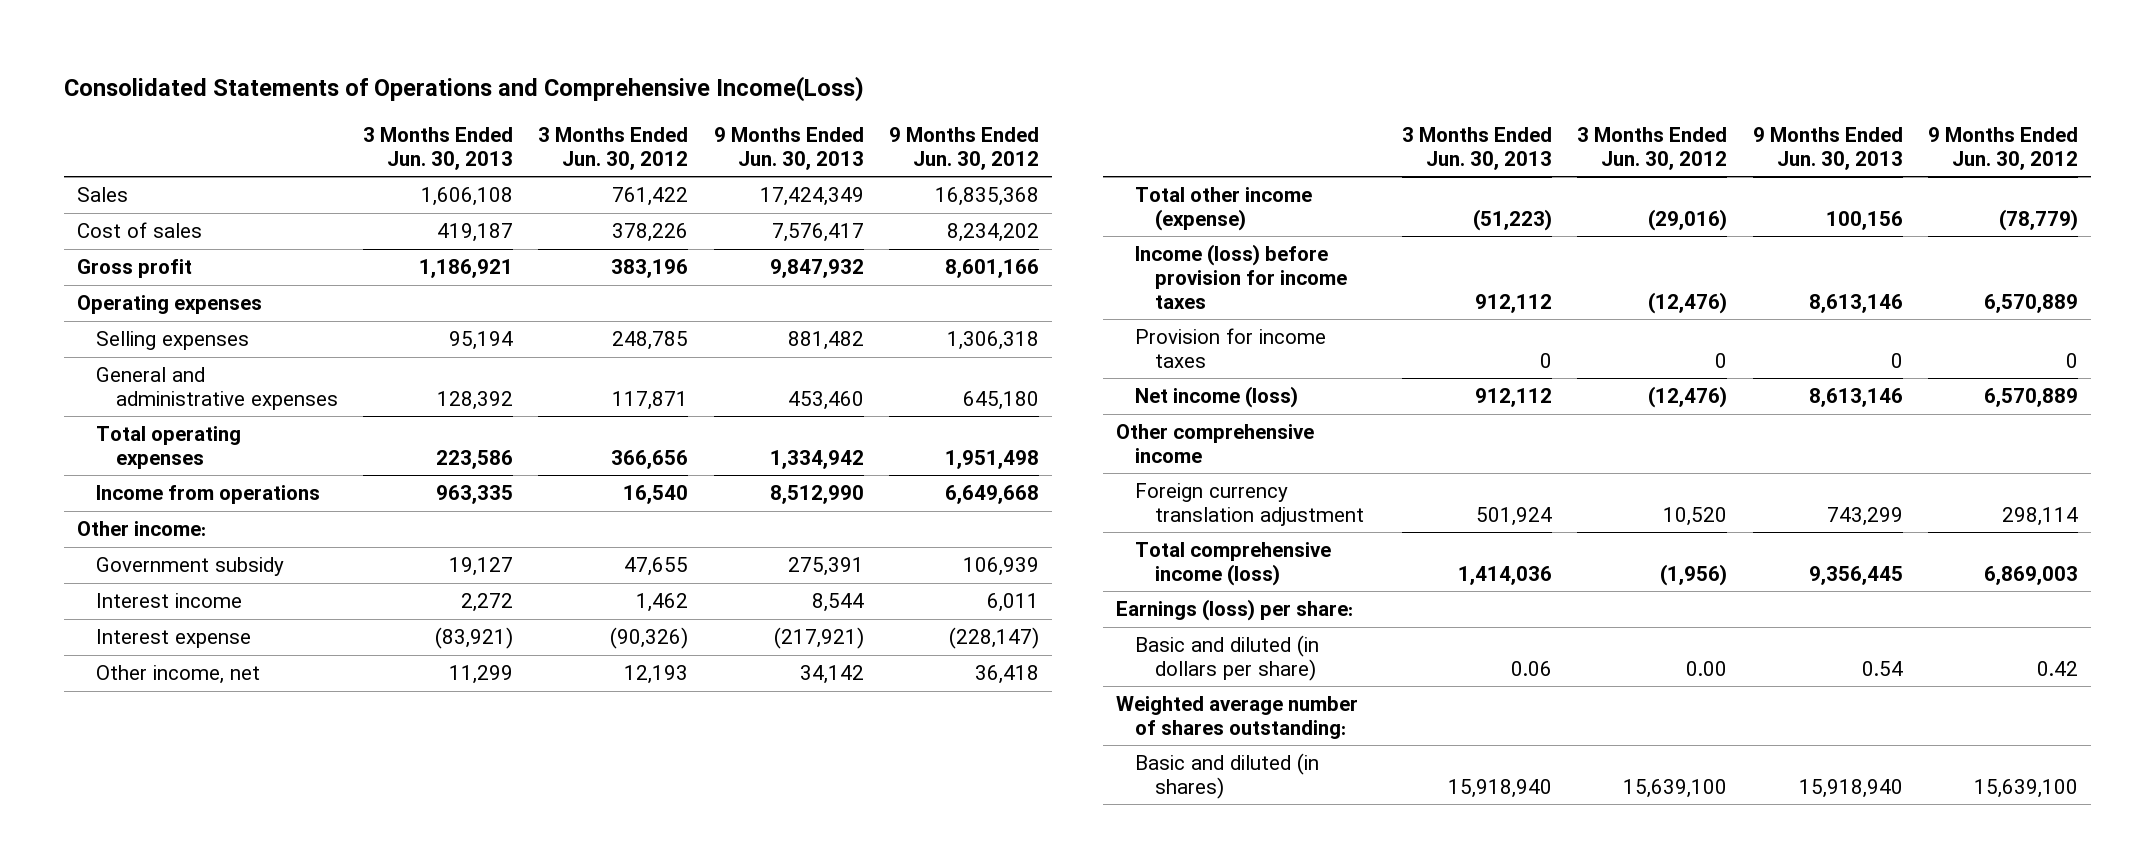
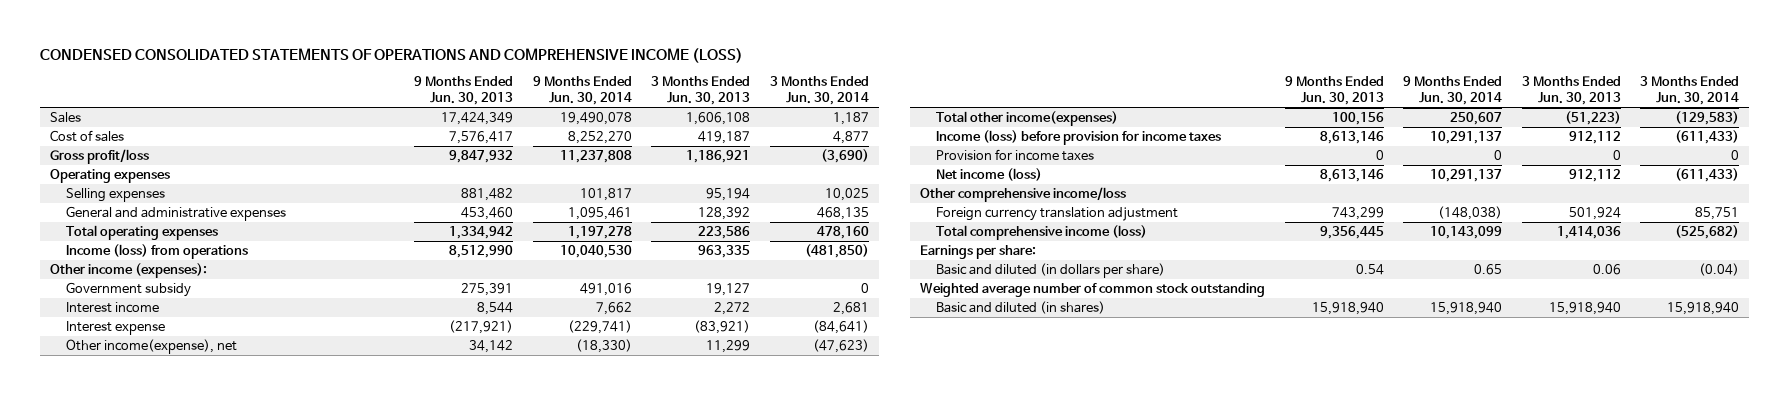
- Consolidated Statements of Operations and Comprehensive Income(Loss)
+ CONDENSED CONSOLIDATED STATEMENTS OF OPERATIONS AND COMPREHENSIVE INCOME (LOSS)
- | 3 Months Ended Jun. 30, 2013 | 3 Months Ended Jun. 30, 2012 | 9 Months Ended Jun. 30, 2013 | 9 Months Ended Jun. 30, 2012
+ | 9 Months Ended Jun. 30, 2013 | 9 Months Ended Jun. 30, 2014 | 3 Months Ended Jun. 30, 2013 | 3 Months Ended Jun. 30, 2014
- Gross profit | 1,186,921 | 383,196 | 9,847,932 | 8,601,166
+ Gross profit/loss | 9,847,932 | 11,237,808 | 1,186,921 | (3,690)
- Income from operations | 963,335 | 16,540 | 8,512,990 | 6,649,668
- Other income:
+ Income (loss) from operations | 8,512,990 | 10,040,530 | 963,335 | (481,850)
+ Other income (expenses):
- Other income, net | 11,299 | 12,193 | 34,142 | 36,418
- Total other income (expense) | (51,223) | (29,016) | 100,156 | (78,779)
+ Other income(expense), net | 34,142 | (18,330) | 11,299 | (47,623)
+ Total other income(expenses) | 100,156 | 250,607 | (51,223) | (129,583)
- Other comprehensive income
+ Other comprehensive income/loss
- Earnings (loss) per share:
+ Earnings per share:
- Weighted average number of shares outstanding:
+ Weighted average number of common stock outstanding

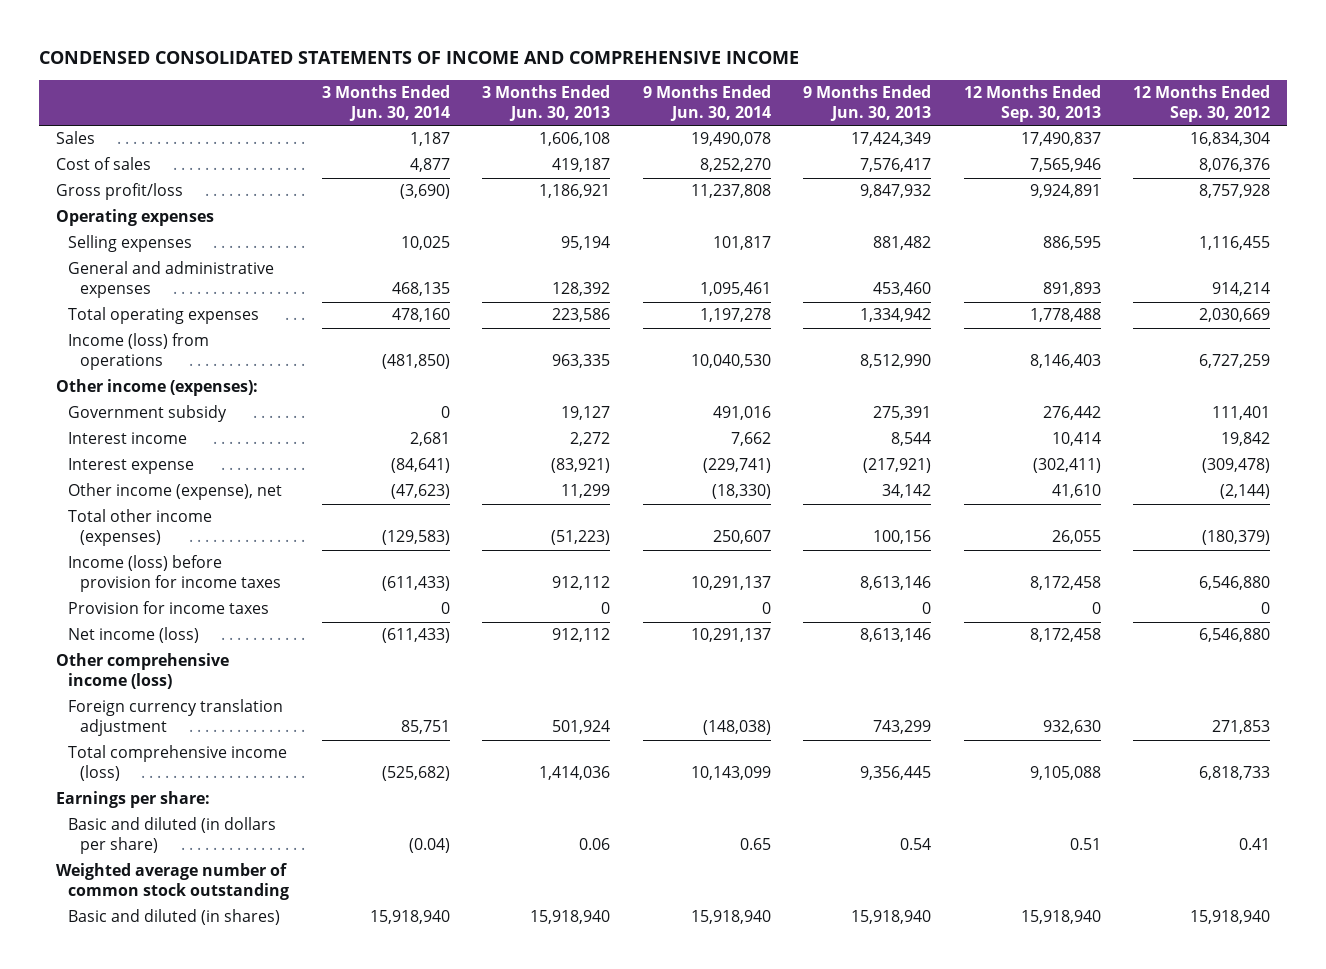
- CONDENSED CONSOLIDATED STATEMENTS OF OPERATIONS AND COMPREHENSIVE INCOME (LOSS)
+ CONDENSED CONSOLIDATED STATEMENTS OF INCOME AND COMPREHENSIVE INCOME
- | 9 Months Ended Jun. 30, 2013 | 9 Months Ended Jun. 30, 2014 | 3 Months Ended Jun. 30, 2013 | 3 Months Ended Jun. 30, 2014
+ | 3 Months Ended Jun. 30, 2014 | 3 Months Ended Jun. 30, 2013 | 9 Months Ended Jun. 30, 2014 | 9 Months Ended Jun. 30, 2013 | 12 Months Ended Sep. 30, 2013 | 12 Months Ended Sep. 30, 2012
- Other income(expense), net | 34,142 | (18,330) | 11,299 | (47,623)
- Total other income(expenses) | 100,156 | 250,607 | (51,223) | (129,583)
+ Other income (expense), net | (47,623) | 11,299 | (18,330) | 34,142 | 41,610 | (2,144)
+ Total other income (expenses) | (129,583) | (51,223) | 250,607 | 100,156 | 26,055 | (180,379)
- Other comprehensive income/loss
+ Other comprehensive income (loss)

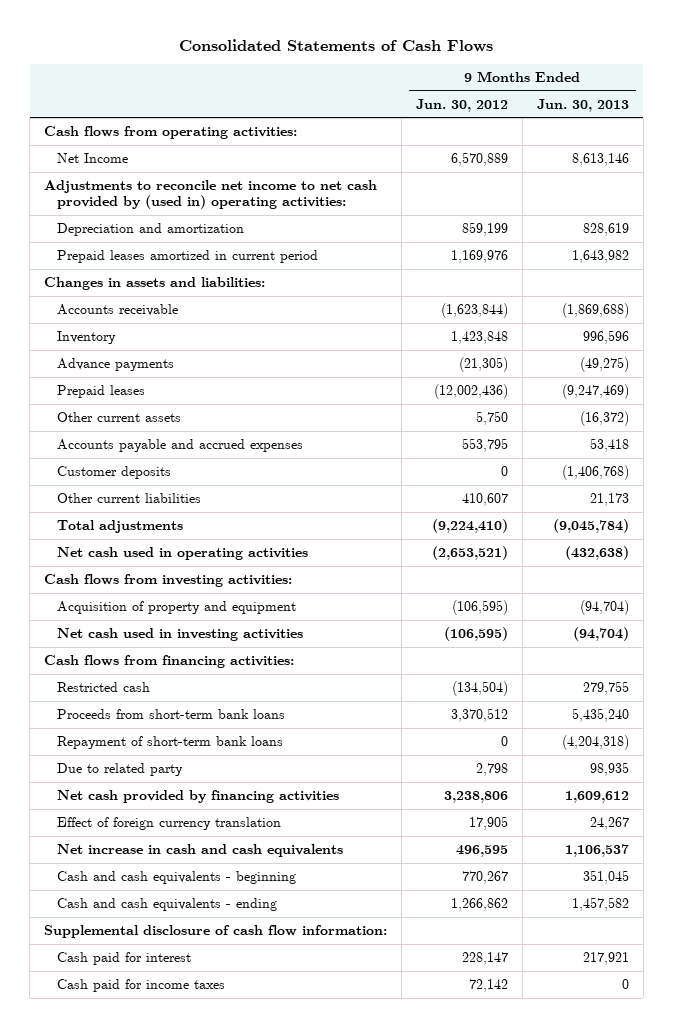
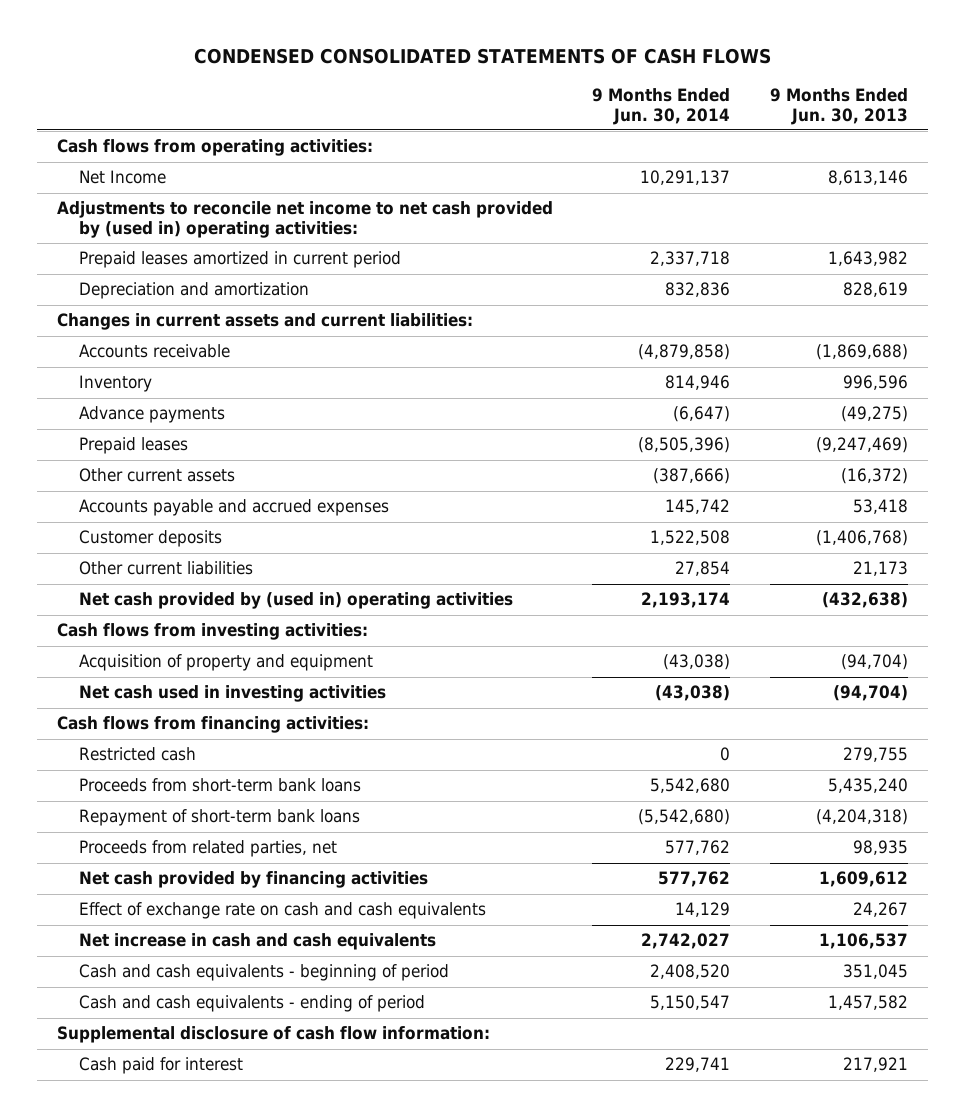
- Consolidated Statements of Cash Flows
+ CONDENSED CONSOLIDATED STATEMENTS OF CASH FLOWS
- | 9 Months Ended Jun. 30, 2012 | 9 Months Ended Jun. 30, 2013
+ | 9 Months Ended Jun. 30, 2014 | 9 Months Ended Jun. 30, 2013
- Changes in assets and liabilities:
moved down: Depreciation and amortization | 832,836 | 828,619
+ Changes in current assets and current liabilities:
- Total adjustments | (9,224,410) | (9,045,784)
- Net cash used in operating activities | (2,653,521) | (432,638)
+ Net cash provided by (used in) operating activities | 2,193,174 | (432,638)
- Due to related party | 2,798 | 98,935
+ Proceeds from related parties, net | 577,762 | 98,935
- Effect of foreign currency translation | 17,905 | 24,267
+ Effect of exchange rate on cash and cash equivalents | 14,129 | 24,267
- Cash and cash equivalents - beginning | 770,267 | 351,045
- Cash and cash equivalents - ending | 1,266,862 | 1,457,582
+ Cash and cash equivalents - beginning of period | 2,408,520 | 351,045
+ Cash and cash equivalents - ending of period | 5,150,547 | 1,457,582
- Cash paid for income taxes | 72,142 | 0

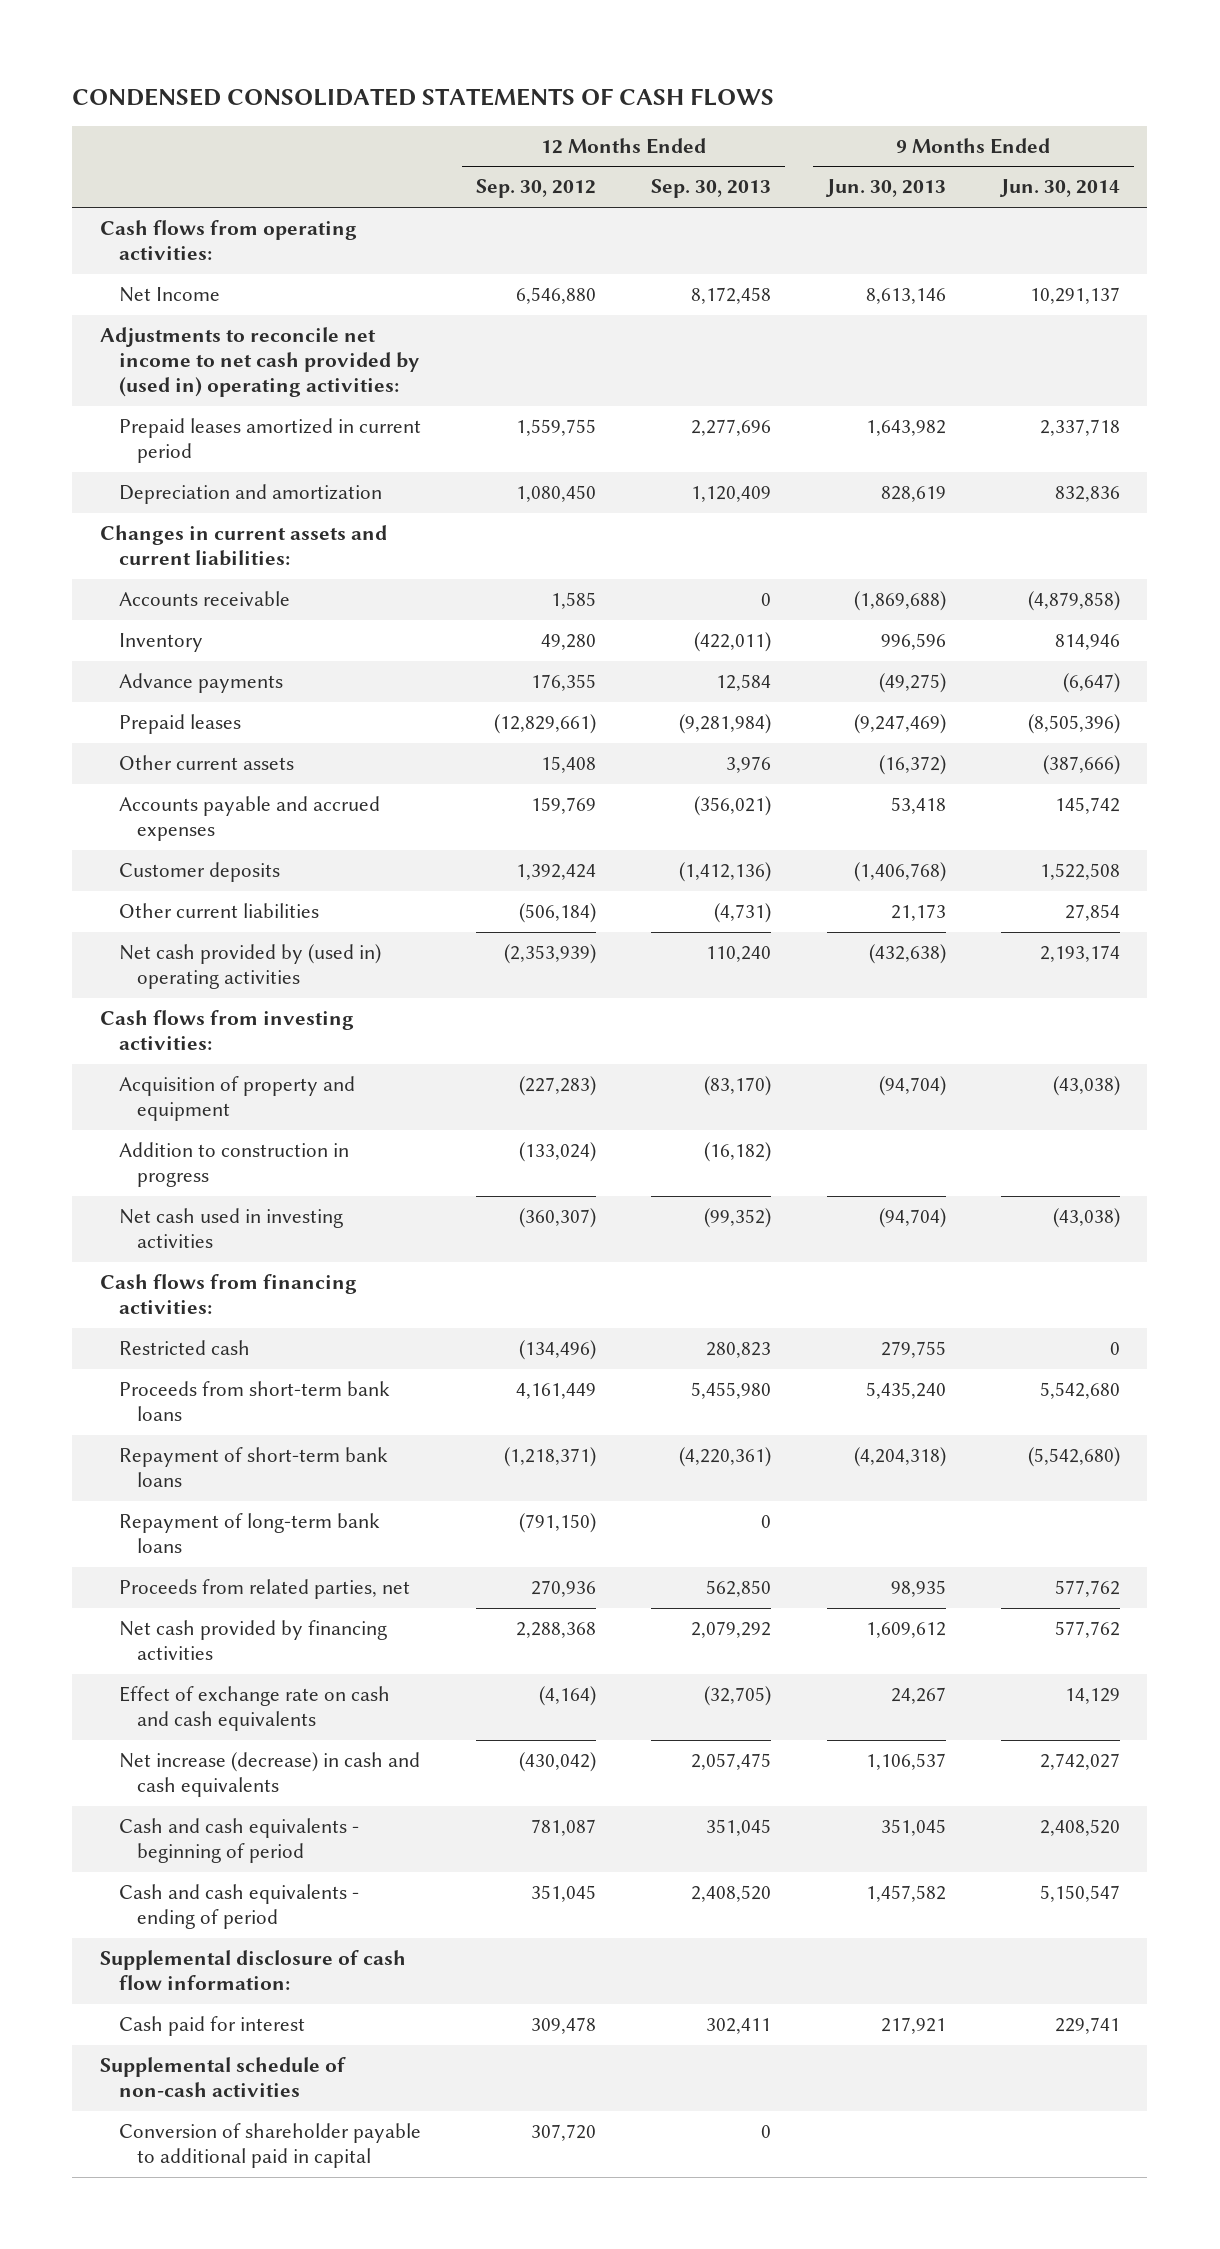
- | 9 Months Ended Jun. 30, 2014 | 9 Months Ended Jun. 30, 2013
+ | 12 Months Ended Sep. 30, 2012 | 12 Months Ended Sep. 30, 2013 | 9 Months Ended Jun. 30, 2013 | 9 Months Ended Jun. 30, 2014
+ Addition to construction in progress | (133,024) | (16,182) | |
+ Repayment of long-term bank loans | (791,150) | 0 | |
- Net increase in cash and cash equivalents | 2,742,027 | 1,106,537
+ Net increase (decrease) in cash and cash equivalents | (430,042) | 2,057,475 | 1,106,537 | 2,742,027
+ Supplemental schedule of non-cash activities
+ Conversion of shareholder payable to additional paid in capital | 307,720 | 0 | |

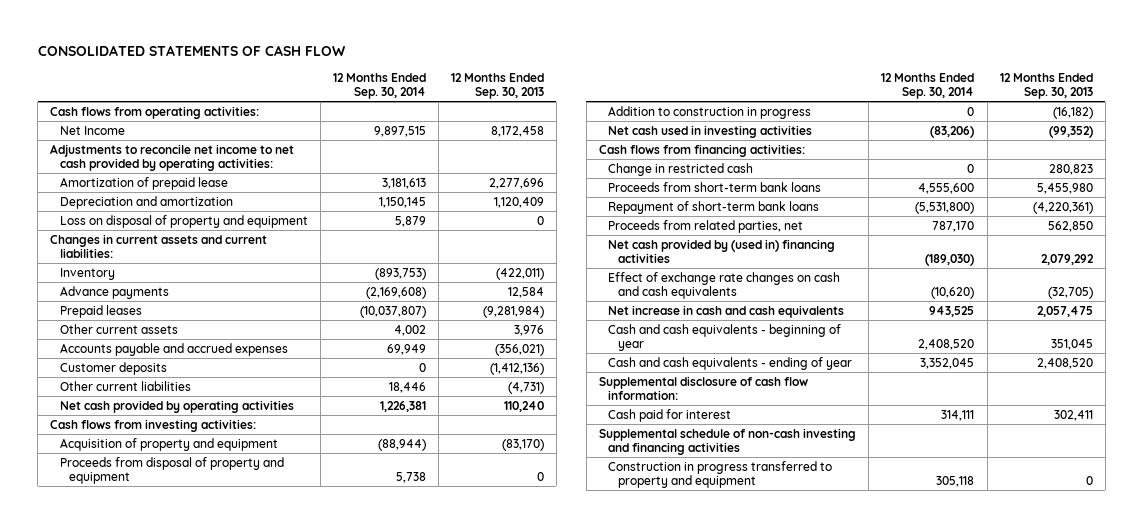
- CONDENSED CONSOLIDATED STATEMENTS OF CASH FLOWS
+ CONSOLIDATED STATEMENTS OF CASH FLOW
- | 12 Months Ended Sep. 30, 2012 | 12 Months Ended Sep. 30, 2013 | 9 Months Ended Jun. 30, 2013 | 9 Months Ended Jun. 30, 2014
+ | 12 Months Ended Sep. 30, 2014 | 12 Months Ended Sep. 30, 2013
- Adjustments to reconcile net income to net cash provided by (used in) operating activities:
- Prepaid leases amortized in current period | 1,559,755 | 2,277,696 | 1,643,982 | 2,337,718
+ Adjustments to reconcile net income to net cash provided by operating activities:
+ Amortization of prepaid lease | 3,181,613 | 2,277,696
+ Loss on disposal of property and equipment | 5,879 | 0
- Accounts receivable | 1,585 | 0 | (1,869,688) | (4,879,858)
- Net cash provided by (used in) operating activities | (2,353,939) | 110,240 | (432,638) | 2,193,174
+ Net cash provided by operating activities | 1,226,381 | 110,240
+ Proceeds from disposal of property and equipment | 5,738 | 0
- Restricted cash | (134,496) | 280,823 | 279,755 | 0
+ Change in restricted cash | 0 | 280,823
- Repayment of long-term bank loans | (791,150) | 0 | |
- Net cash provided by financing activities | 2,288,368 | 2,079,292 | 1,609,612 | 577,762
- Effect of exchange rate on cash and cash equivalents | (4,164) | (32,705) | 24,267 | 14,129
- Net increase (decrease) in cash and cash equivalents | (430,042) | 2,057,475 | 1,106,537 | 2,742,027
- Cash and cash equivalents - beginning of period | 781,087 | 351,045 | 351,045 | 2,408,520
- Cash and cash equivalents - ending of period | 351,045 | 2,408,520 | 1,457,582 | 5,150,547
+ Net cash provided by (used in) financing activities | (189,030) | 2,079,292
+ Effect of exchange rate changes on cash and cash equivalents | (10,620) | (32,705)
+ Net increase in cash and cash equivalents | 943,525 | 2,057,475
+ Cash and cash equivalents - beginning of year | 2,408,520 | 351,045
+ Cash and cash equivalents - ending of year | 3,352,045 | 2,408,520
- Supplemental schedule of non-cash activities
- Conversion of shareholder payable to additional paid in capital | 307,720 | 0 | |
+ Supplemental schedule of non-cash investing and financing activities
+ Construction in progress transferred to property and equipment | 305,118 | 0

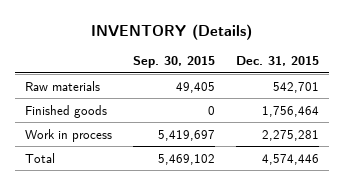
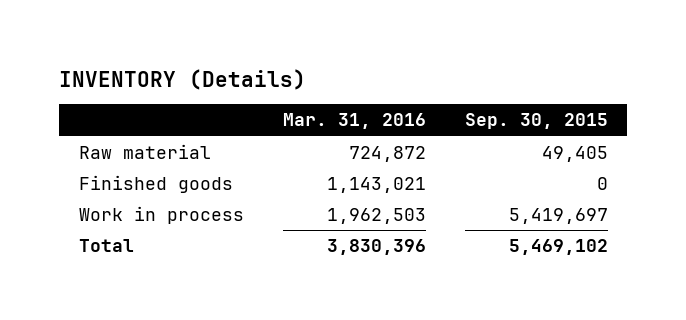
- | Sep. 30, 2015 | Dec. 31, 2015
+ | Mar. 31, 2016 | Sep. 30, 2015
- Raw materials | 49,405 | 542,701
+ Raw material | 724,872 | 49,405

